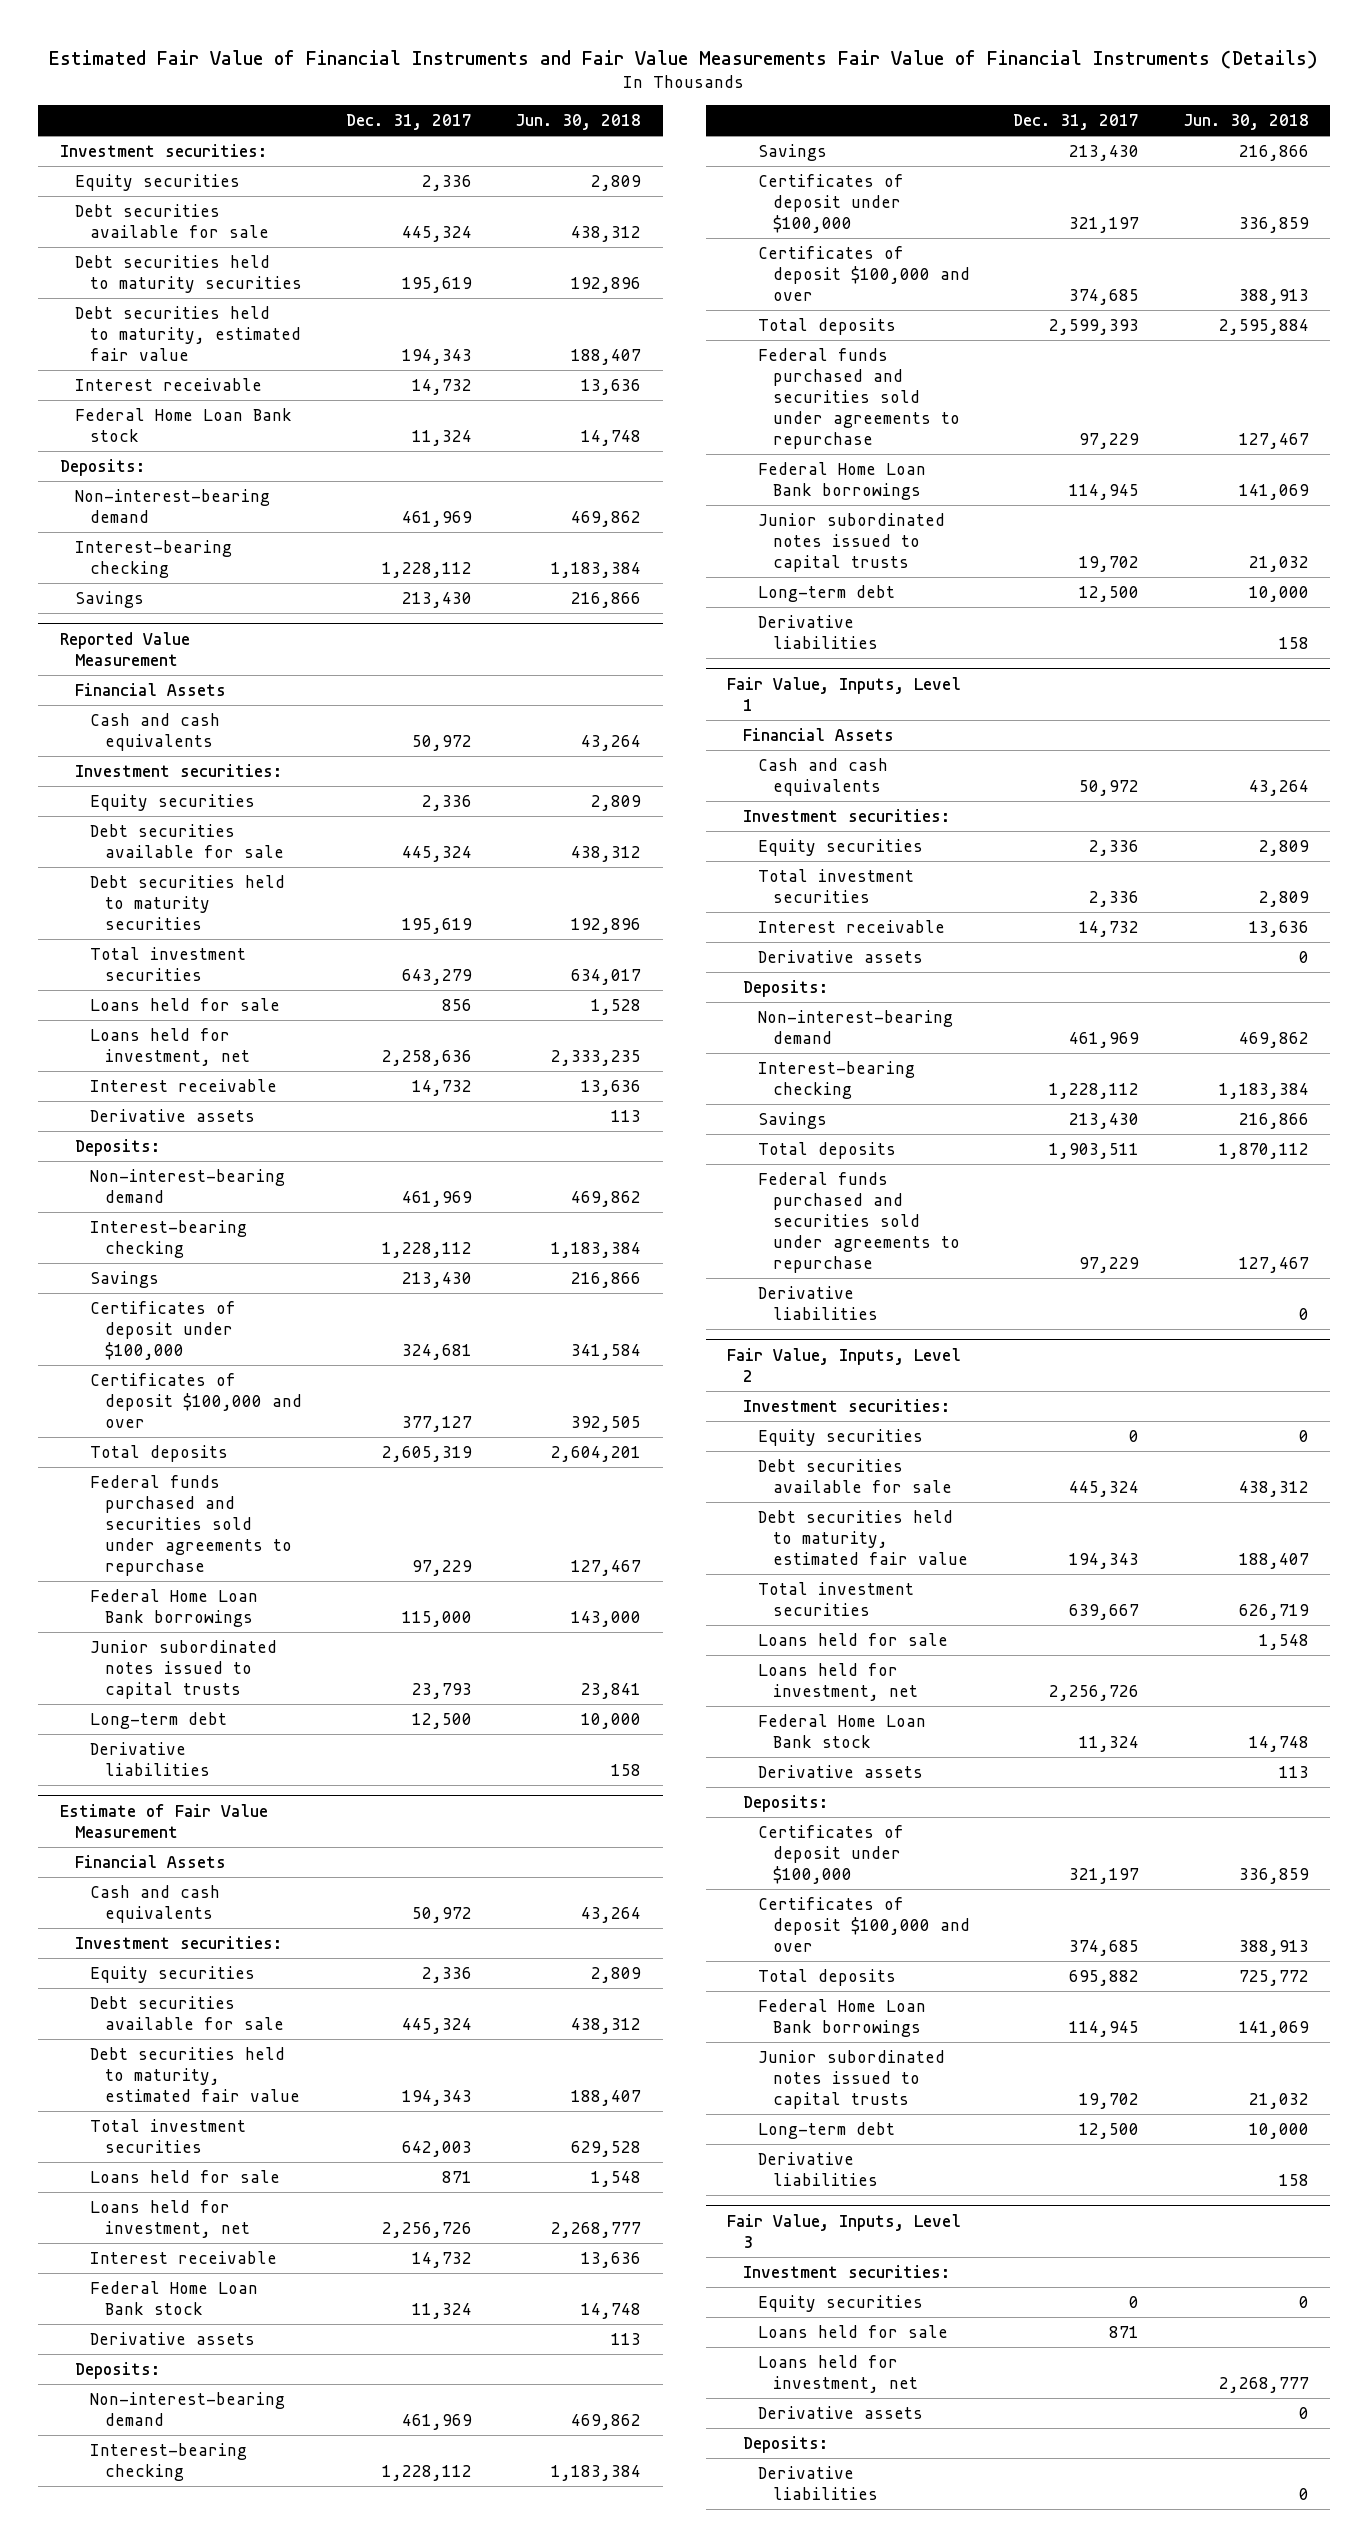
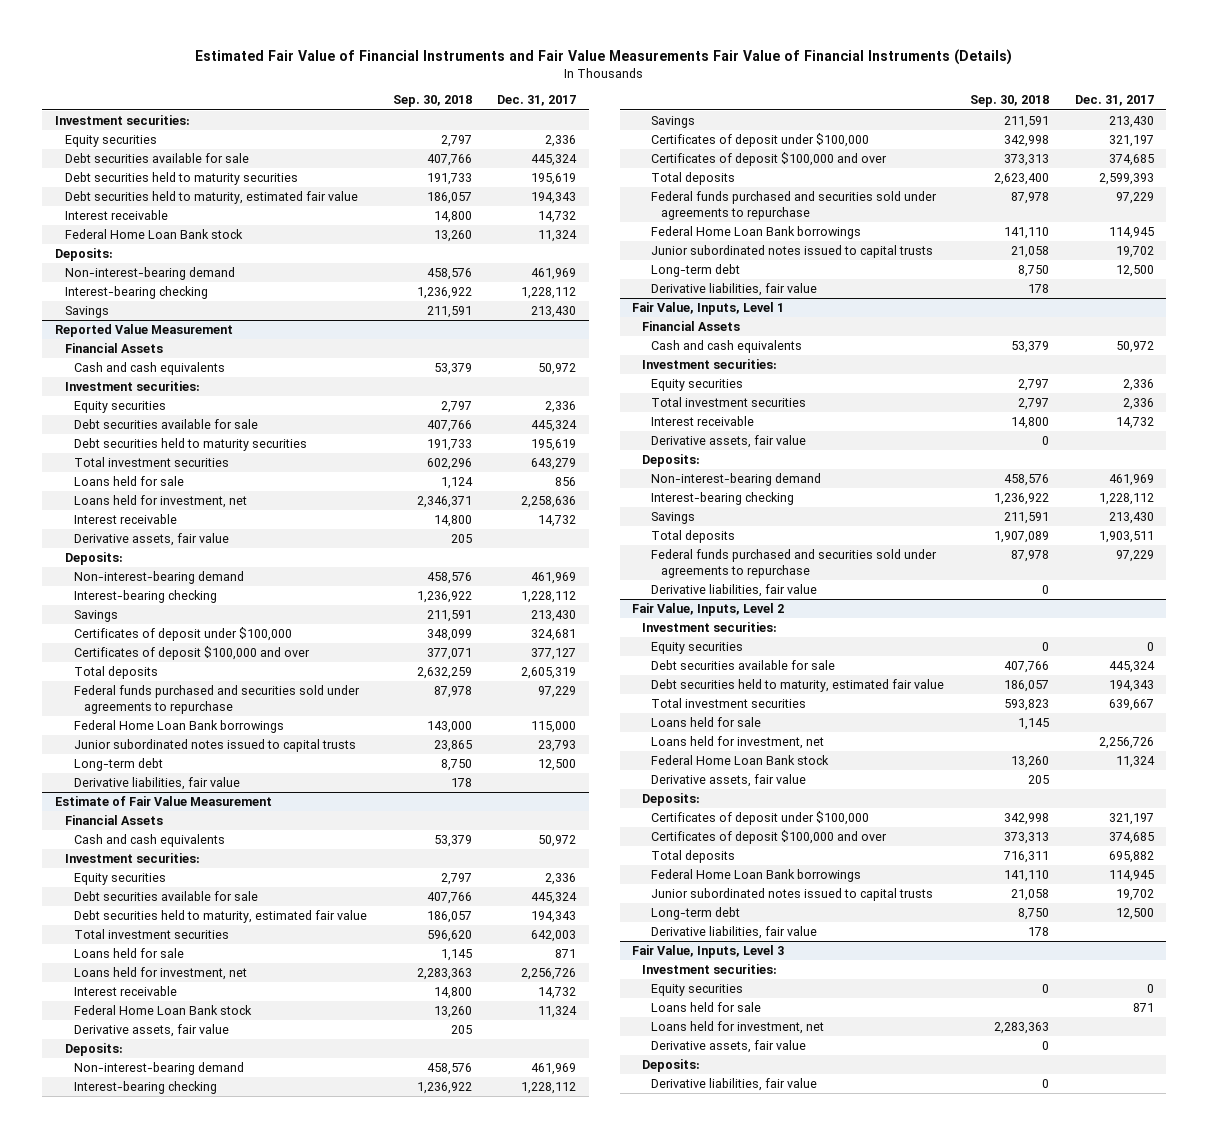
- | Dec. 31, 2017 | Jun. 30, 2018
+ | Sep. 30, 2018 | Dec. 31, 2017
@ Reported Value Measurement
- Derivative assets | | 113
+ Derivative assets, fair value | 205 |
- Derivative liabilities | | 158
+ Derivative liabilities, fair value | 178 |
@ Estimate of Fair Value Measurement
- Derivative assets | | 113
+ Derivative assets, fair value | 205 |
- Derivative liabilities | | 158
+ Derivative liabilities, fair value | 178 |
@ Fair Value, Inputs, Level 1
- Derivative assets | | 0
+ Derivative assets, fair value | 0 |
- Derivative liabilities | | 0
+ Derivative liabilities, fair value | 0 |
@ Fair Value, Inputs, Level 2
- Derivative assets | | 113
+ Derivative assets, fair value | 205 |
- Derivative liabilities | | 158
+ Derivative liabilities, fair value | 178 |
@ Fair Value, Inputs, Level 3
- Derivative assets | | 0
+ Derivative assets, fair value | 0 |
- Derivative liabilities | | 0
+ Derivative liabilities, fair value | 0 |

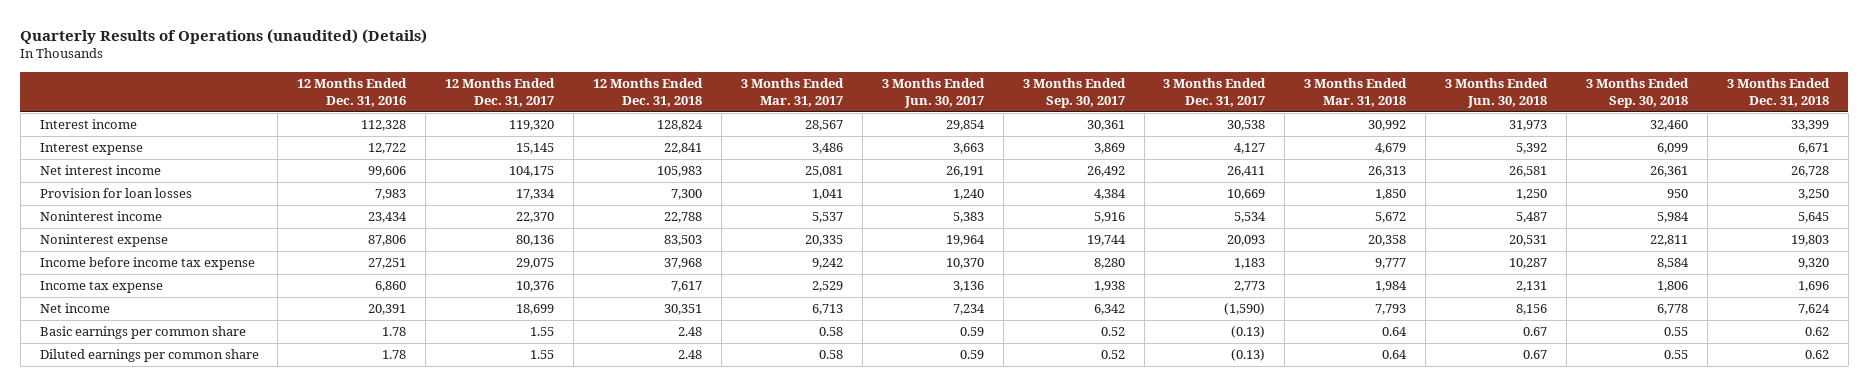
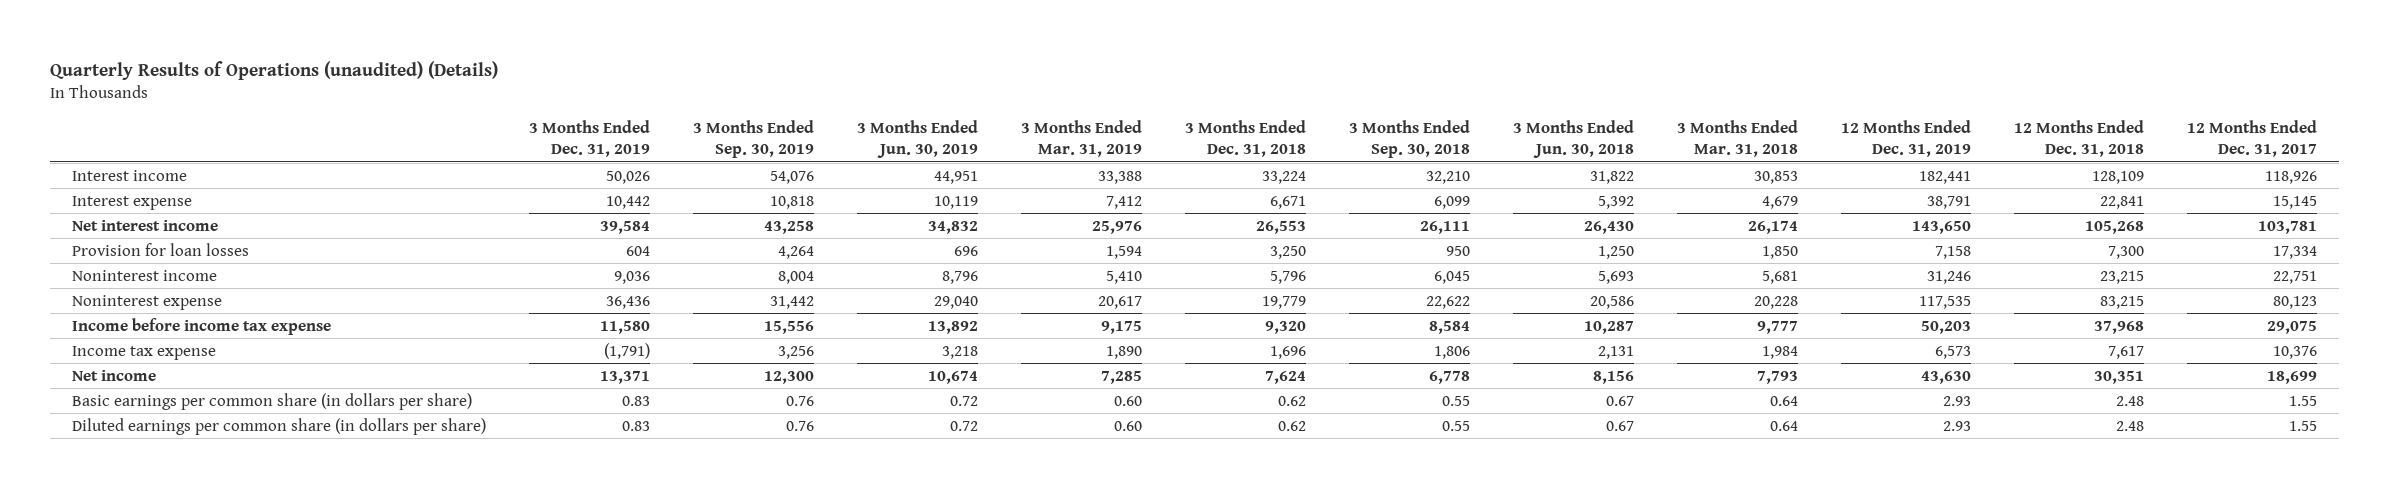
- | 12 Months Ended Dec. 31, 2016 | 12 Months Ended Dec. 31, 2017 | 12 Months Ended Dec. 31, 2018 | 3 Months Ended Mar. 31, 2017 | 3 Months Ended Jun. 30, 2017 | 3 Months Ended Sep. 30, 2017 | 3 Months Ended Dec. 31, 2017 | 3 Months Ended Mar. 31, 2018 | 3 Months Ended Jun. 30, 2018 | 3 Months Ended Sep. 30, 2018 | 3 Months Ended Dec. 31, 2018
+ | 3 Months Ended Dec. 31, 2019 | 3 Months Ended Sep. 30, 2019 | 3 Months Ended Jun. 30, 2019 | 3 Months Ended Mar. 31, 2019 | 3 Months Ended Dec. 31, 2018 | 3 Months Ended Sep. 30, 2018 | 3 Months Ended Jun. 30, 2018 | 3 Months Ended Mar. 31, 2018 | 12 Months Ended Dec. 31, 2019 | 12 Months Ended Dec. 31, 2018 | 12 Months Ended Dec. 31, 2017
- Interest income | 112,328 | 119,320 | 128,824 | 28,567 | 29,854 | 30,361 | 30,538 | 30,992 | 31,973 | 32,460 | 33,399
+ Interest income | 50,026 | 54,076 | 44,951 | 33,388 | 33,224 | 32,210 | 31,822 | 30,853 | 182,441 | 128,109 | 118,926
- Net interest income | 99,606 | 104,175 | 105,983 | 25,081 | 26,191 | 26,492 | 26,411 | 26,313 | 26,581 | 26,361 | 26,728
+ Net interest income | 39,584 | 43,258 | 34,832 | 25,976 | 26,553 | 26,111 | 26,430 | 26,174 | 143,650 | 105,268 | 103,781
- Noninterest income | 23,434 | 22,370 | 22,788 | 5,537 | 5,383 | 5,916 | 5,534 | 5,672 | 5,487 | 5,984 | 5,645
- Noninterest expense | 87,806 | 80,136 | 83,503 | 20,335 | 19,964 | 19,744 | 20,093 | 20,358 | 20,531 | 22,811 | 19,803
+ Noninterest income | 9,036 | 8,004 | 8,796 | 5,410 | 5,796 | 6,045 | 5,693 | 5,681 | 31,246 | 23,215 | 22,751
+ Noninterest expense | 36,436 | 31,442 | 29,040 | 20,617 | 19,779 | 22,622 | 20,586 | 20,228 | 117,535 | 83,215 | 80,123
- Basic earnings per common share | 1.78 | 1.55 | 2.48 | 0.58 | 0.59 | 0.52 | (0.13) | 0.64 | 0.67 | 0.55 | 0.62
- Diluted earnings per common share | 1.78 | 1.55 | 2.48 | 0.58 | 0.59 | 0.52 | (0.13) | 0.64 | 0.67 | 0.55 | 0.62
+ Basic earnings per common share (in dollars per share) | 0.83 | 0.76 | 0.72 | 0.60 | 0.62 | 0.55 | 0.67 | 0.64 | 2.93 | 2.48 | 1.55
+ Diluted earnings per common share (in dollars per share) | 0.83 | 0.76 | 0.72 | 0.60 | 0.62 | 0.55 | 0.67 | 0.64 | 2.93 | 2.48 | 1.55

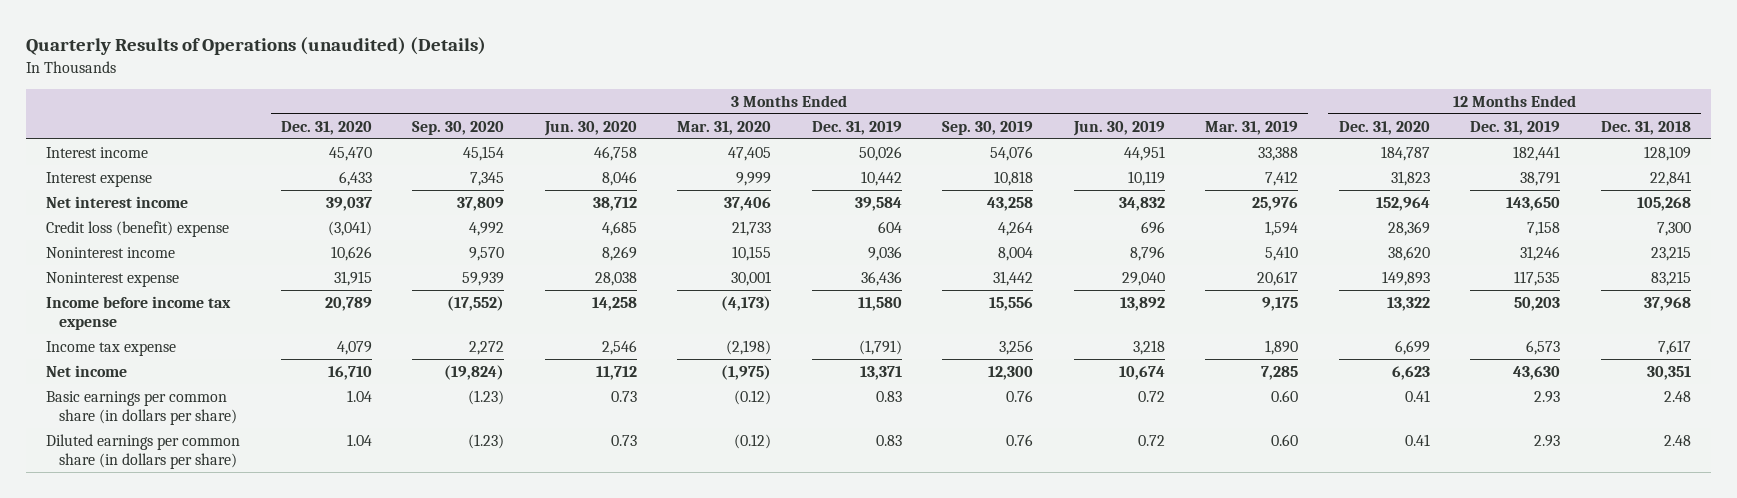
- | 3 Months Ended Dec. 31, 2019 | 3 Months Ended Sep. 30, 2019 | 3 Months Ended Jun. 30, 2019 | 3 Months Ended Mar. 31, 2019 | 3 Months Ended Dec. 31, 2018 | 3 Months Ended Sep. 30, 2018 | 3 Months Ended Jun. 30, 2018 | 3 Months Ended Mar. 31, 2018 | 12 Months Ended Dec. 31, 2019 | 12 Months Ended Dec. 31, 2018 | 12 Months Ended Dec. 31, 2017
+ | 3 Months Ended Dec. 31, 2020 | 3 Months Ended Sep. 30, 2020 | 3 Months Ended Jun. 30, 2020 | 3 Months Ended Mar. 31, 2020 | 3 Months Ended Dec. 31, 2019 | 3 Months Ended Sep. 30, 2019 | 3 Months Ended Jun. 30, 2019 | 3 Months Ended Mar. 31, 2019 | 12 Months Ended Dec. 31, 2020 | 12 Months Ended Dec. 31, 2019 | 12 Months Ended Dec. 31, 2018
- Provision for loan losses | 604 | 4,264 | 696 | 1,594 | 3,250 | 950 | 1,250 | 1,850 | 7,158 | 7,300 | 17,334
+ Credit loss (benefit) expense | (3,041) | 4,992 | 4,685 | 21,733 | 604 | 4,264 | 696 | 1,594 | 28,369 | 7,158 | 7,300

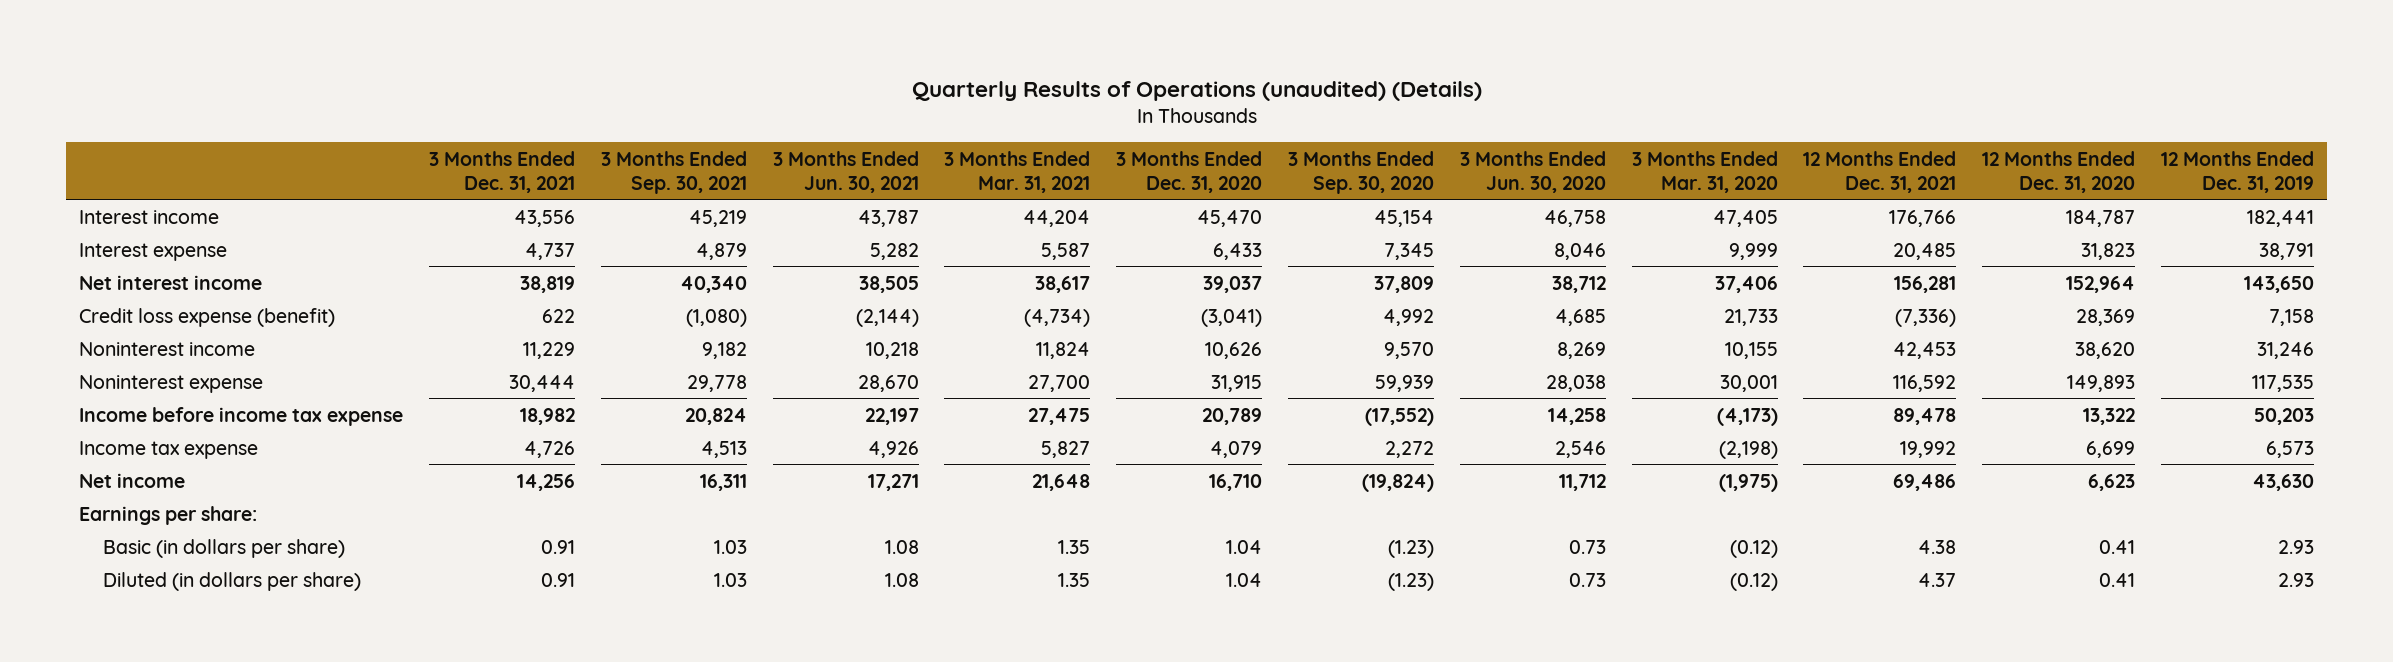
- | 3 Months Ended Dec. 31, 2020 | 3 Months Ended Sep. 30, 2020 | 3 Months Ended Jun. 30, 2020 | 3 Months Ended Mar. 31, 2020 | 3 Months Ended Dec. 31, 2019 | 3 Months Ended Sep. 30, 2019 | 3 Months Ended Jun. 30, 2019 | 3 Months Ended Mar. 31, 2019 | 12 Months Ended Dec. 31, 2020 | 12 Months Ended Dec. 31, 2019 | 12 Months Ended Dec. 31, 2018
+ | 3 Months Ended Dec. 31, 2021 | 3 Months Ended Sep. 30, 2021 | 3 Months Ended Jun. 30, 2021 | 3 Months Ended Mar. 31, 2021 | 3 Months Ended Dec. 31, 2020 | 3 Months Ended Sep. 30, 2020 | 3 Months Ended Jun. 30, 2020 | 3 Months Ended Mar. 31, 2020 | 12 Months Ended Dec. 31, 2021 | 12 Months Ended Dec. 31, 2020 | 12 Months Ended Dec. 31, 2019
- Credit loss (benefit) expense | (3,041) | 4,992 | 4,685 | 21,733 | 604 | 4,264 | 696 | 1,594 | 28,369 | 7,158 | 7,300
+ Credit loss expense (benefit) | 622 | (1,080) | (2,144) | (4,734) | (3,041) | 4,992 | 4,685 | 21,733 | (7,336) | 28,369 | 7,158
- Basic earnings per common share (in dollars per share) | 1.04 | (1.23) | 0.73 | (0.12) | 0.83 | 0.76 | 0.72 | 0.60 | 0.41 | 2.93 | 2.48
- Diluted earnings per common share (in dollars per share) | 1.04 | (1.23) | 0.73 | (0.12) | 0.83 | 0.76 | 0.72 | 0.60 | 0.41 | 2.93 | 2.48
+ Earnings per share:
+ Basic (in dollars per share) | 0.91 | 1.03 | 1.08 | 1.35 | 1.04 | (1.23) | 0.73 | (0.12) | 4.38 | 0.41 | 2.93
+ Diluted (in dollars per share) | 0.91 | 1.03 | 1.08 | 1.35 | 1.04 | (1.23) | 0.73 | (0.12) | 4.37 | 0.41 | 2.93

